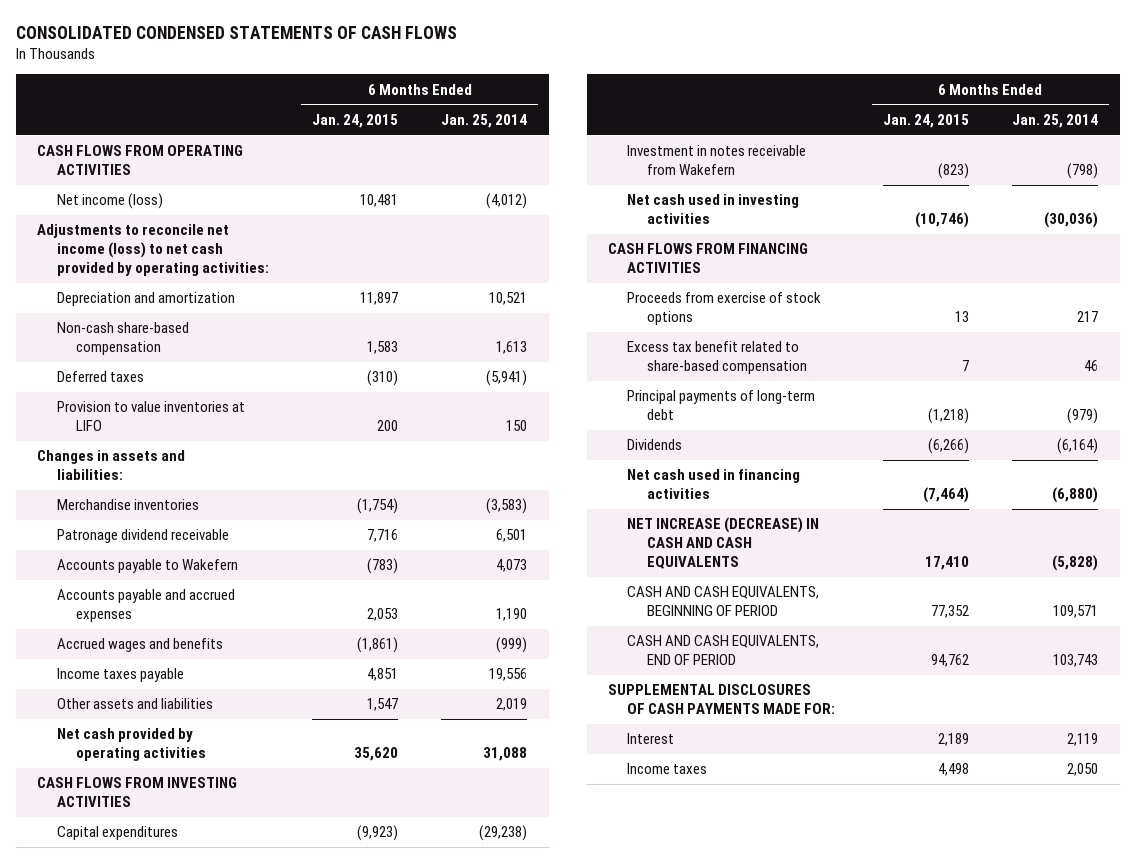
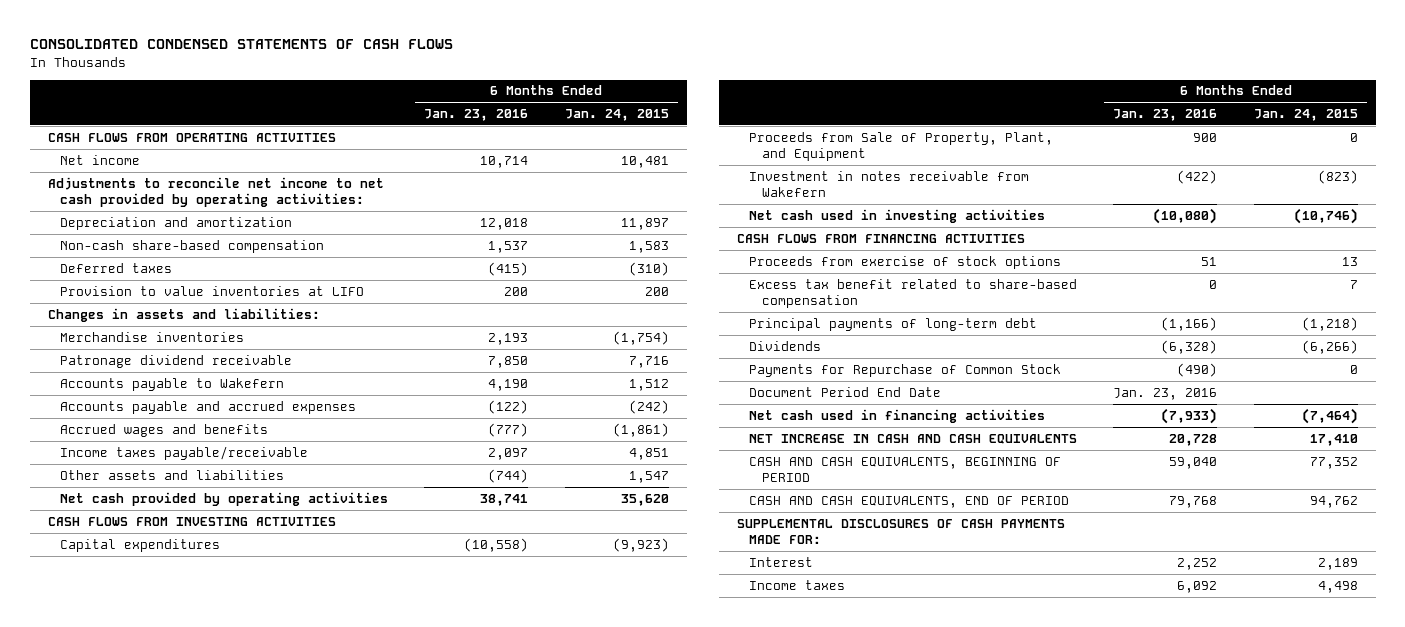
- | 6 Months Ended Jan. 24, 2015 | 6 Months Ended Jan. 25, 2014
+ | 6 Months Ended Jan. 23, 2016 | 6 Months Ended Jan. 24, 2015
- Net income (loss) | 10,481 | (4,012)
- Adjustments to reconcile net income (loss) to net cash provided by operating activities:
+ Net income | 10,714 | 10,481
+ Adjustments to reconcile net income to net cash provided by operating activities:
- Accounts payable to Wakefern | (783) | 4,073
- Accounts payable and accrued expenses | 2,053 | 1,190
+ Accounts payable to Wakefern | 4,190 | 1,512
+ Accounts payable and accrued expenses | (122) | (242)
- Income taxes payable | 4,851 | 19,556
+ Income taxes payable/receivable | 2,097 | 4,851
+ Proceeds from Sale of Property, Plant, and Equipment | 900 | 0
+ Payments for Repurchase of Common Stock | (490) | 0
+ Document Period End Date | Jan. 23, 2016 |
- NET INCREASE (DECREASE) IN CASH AND CASH EQUIVALENTS | 17,410 | (5,828)
+ NET INCREASE IN CASH AND CASH EQUIVALENTS | 20,728 | 17,410

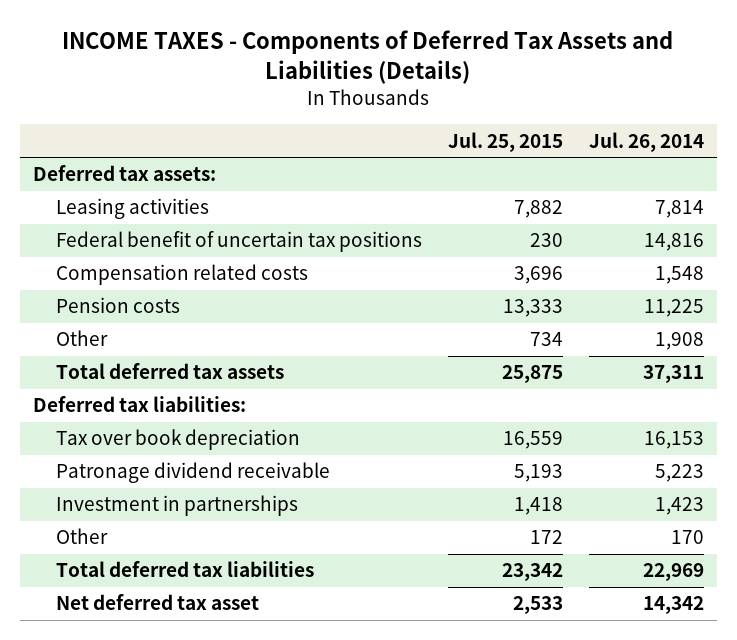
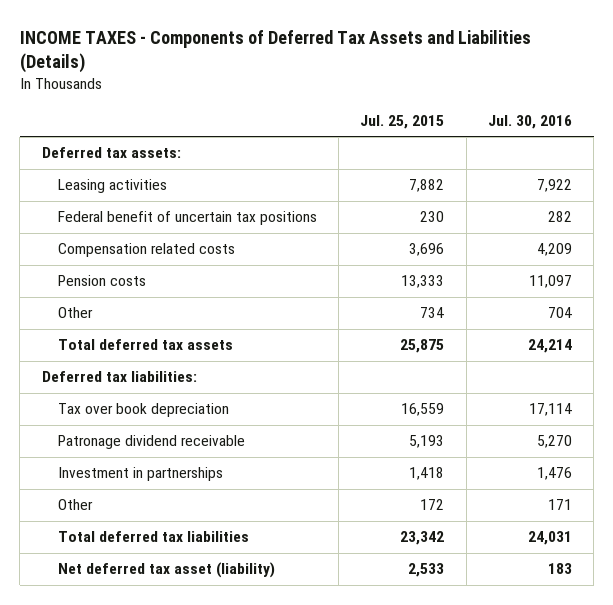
- | Jul. 25, 2015 | Jul. 26, 2014
+ | Jul. 25, 2015 | Jul. 30, 2016
- Net deferred tax asset | 2,533 | 14,342
+ Net deferred tax asset (liability) | 2,533 | 183

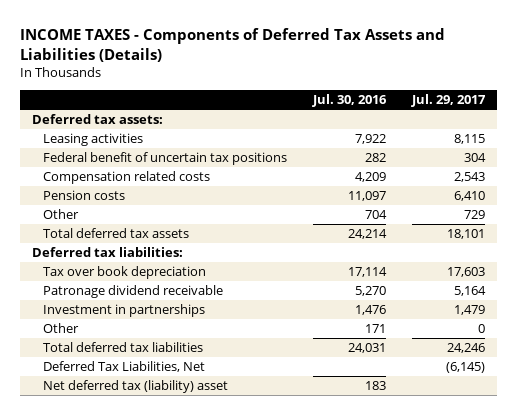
- | Jul. 25, 2015 | Jul. 30, 2016
+ | Jul. 30, 2016 | Jul. 29, 2017
- Net deferred tax asset (liability) | 2,533 | 183
+ Deferred Tax Liabilities, Net | | (6,145)
+ Net deferred tax (liability) asset | 183 |

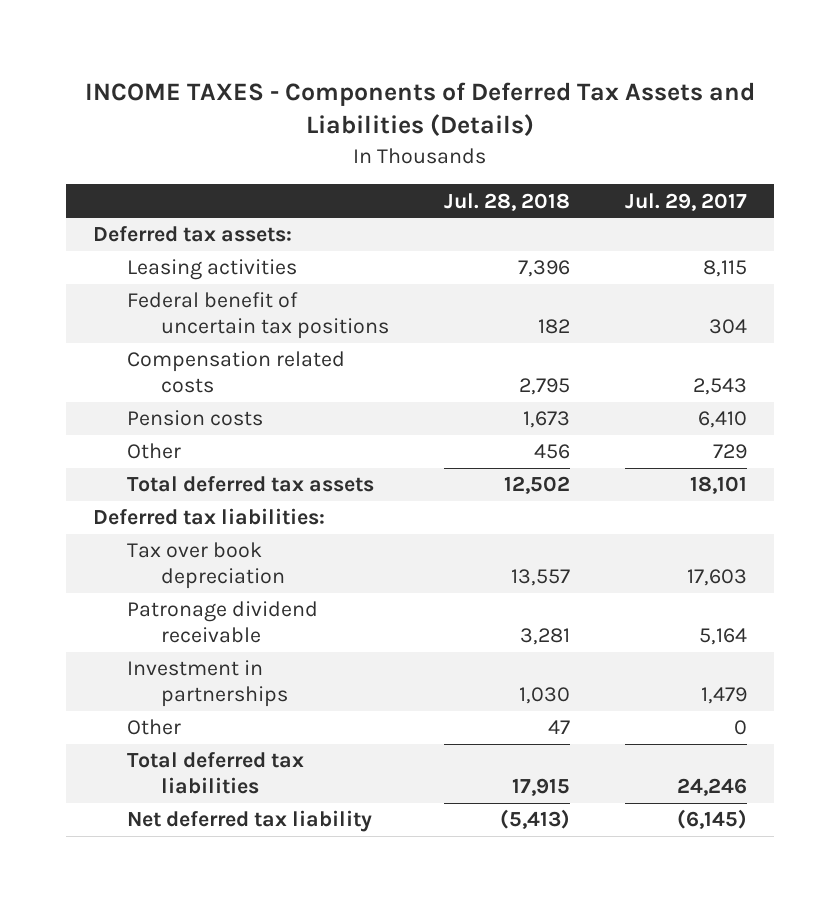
- | Jul. 30, 2016 | Jul. 29, 2017
+ | Jul. 28, 2018 | Jul. 29, 2017
- Deferred Tax Liabilities, Net | | (6,145)
- Net deferred tax (liability) asset | 183 |
+ Net deferred tax liability | (5,413) | (6,145)

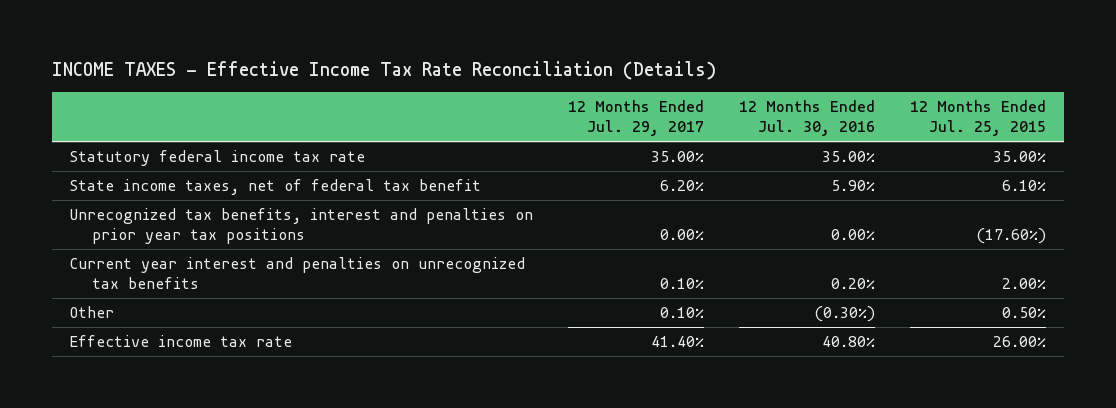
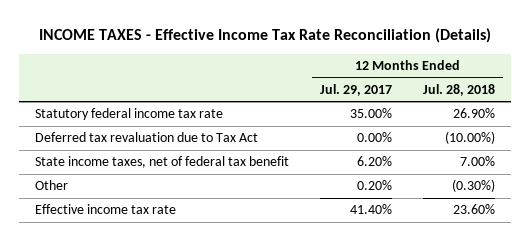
- | 12 Months Ended Jul. 29, 2017 | 12 Months Ended Jul. 30, 2016 | 12 Months Ended Jul. 25, 2015
+ | 12 Months Ended Jul. 29, 2017 | 12 Months Ended Jul. 28, 2018
+ Deferred tax revaluation due to Tax Act | 0.00% | (10.00%)
- Unrecognized tax benefits, interest and penalties on prior year tax positions | 0.00% | 0.00% | (17.60%)
- Current year interest and penalties on unrecognized tax benefits | 0.10% | 0.20% | 2.00%
- Other | 0.10% | (0.30%) | 0.50%
+ Other | 0.20% | (0.30%)

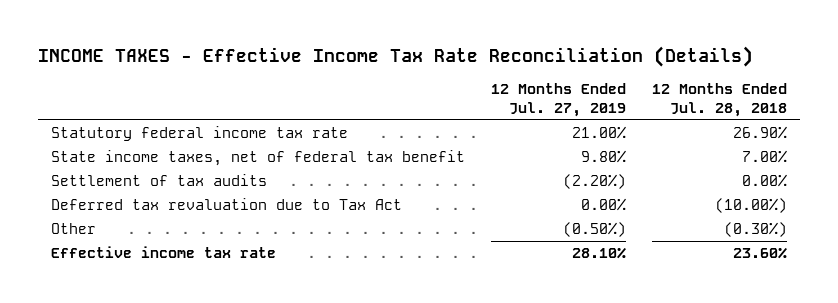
- | 12 Months Ended Jul. 29, 2017 | 12 Months Ended Jul. 28, 2018
+ | 12 Months Ended Jul. 27, 2019 | 12 Months Ended Jul. 28, 2018
+ Settlement of tax audits | (2.20%) | 0.00%
moved down: Deferred tax revaluation due to Tax Act | 0.00% | (10.00%)

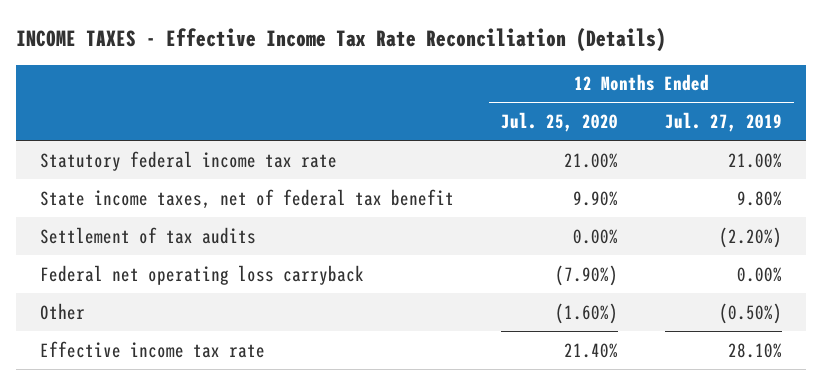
- | 12 Months Ended Jul. 27, 2019 | 12 Months Ended Jul. 28, 2018
+ | 12 Months Ended Jul. 25, 2020 | 12 Months Ended Jul. 27, 2019
- Deferred tax revaluation due to Tax Act | 0.00% | (10.00%)
+ Federal net operating loss carryback | (7.90%) | 0.00%

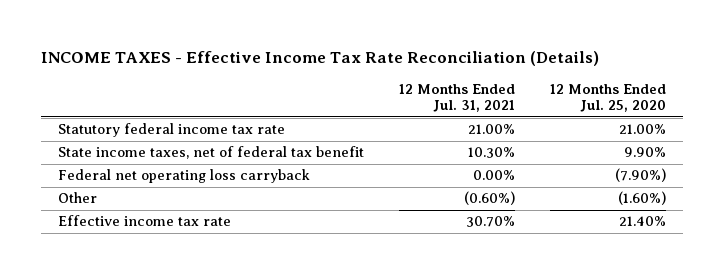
- | 12 Months Ended Jul. 25, 2020 | 12 Months Ended Jul. 27, 2019
+ | 12 Months Ended Jul. 31, 2021 | 12 Months Ended Jul. 25, 2020
- Settlement of tax audits | 0.00% | (2.20%)

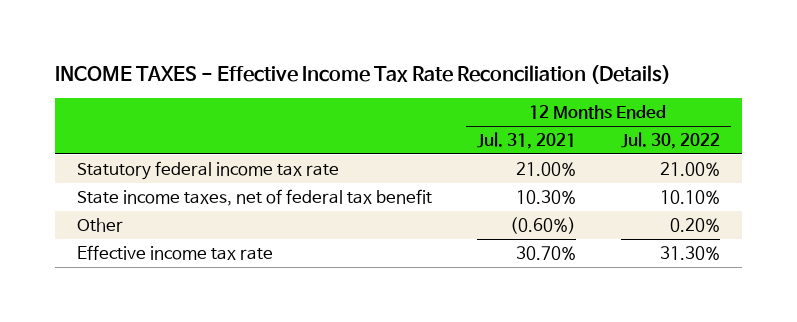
- | 12 Months Ended Jul. 31, 2021 | 12 Months Ended Jul. 25, 2020
+ | 12 Months Ended Jul. 31, 2021 | 12 Months Ended Jul. 30, 2022
- Federal net operating loss carryback | 0.00% | (7.90%)

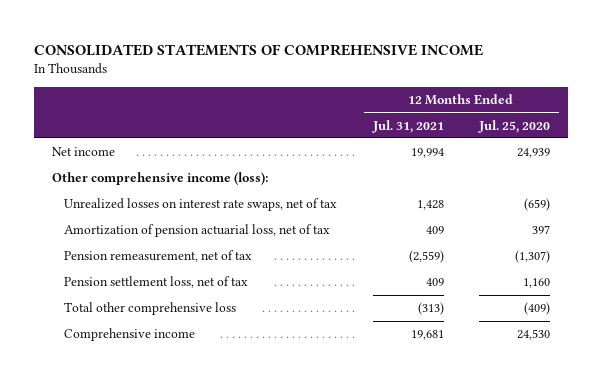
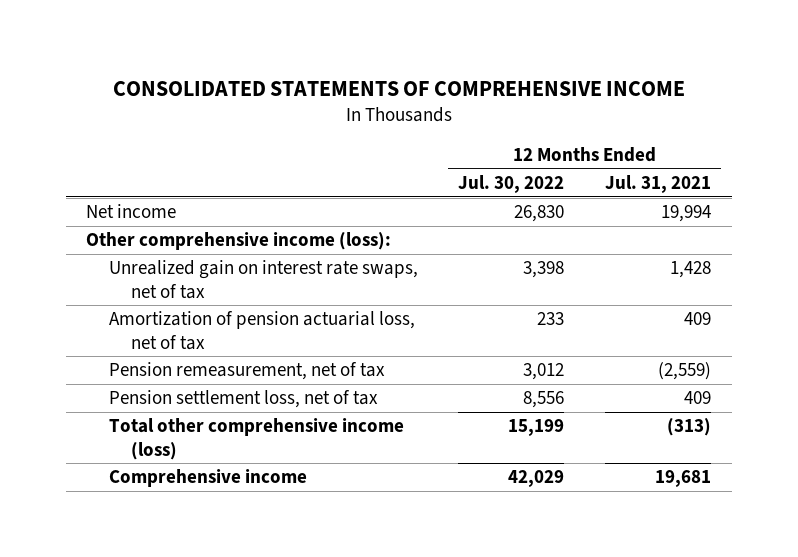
- | 12 Months Ended Jul. 31, 2021 | 12 Months Ended Jul. 25, 2020
+ | 12 Months Ended Jul. 30, 2022 | 12 Months Ended Jul. 31, 2021
- Unrealized losses on interest rate swaps, net of tax | 1,428 | (659)
+ Unrealized gain on interest rate swaps, net of tax | 3,398 | 1,428
- Total other comprehensive loss | (313) | (409)
+ Total other comprehensive income (loss) | 15,199 | (313)

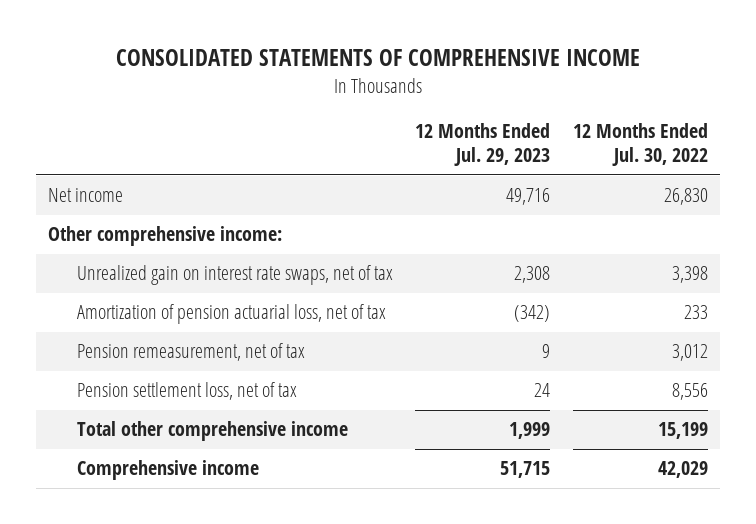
- | 12 Months Ended Jul. 30, 2022 | 12 Months Ended Jul. 31, 2021
+ | 12 Months Ended Jul. 29, 2023 | 12 Months Ended Jul. 30, 2022
- Other comprehensive income (loss):
+ Other comprehensive income:
- Total other comprehensive income (loss) | 15,199 | (313)
+ Total other comprehensive income | 1,999 | 15,199

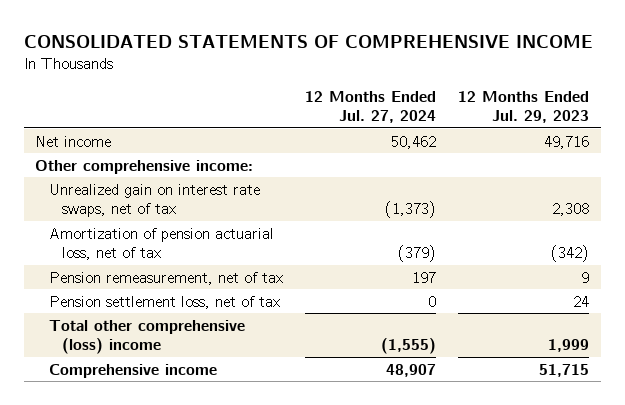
- | 12 Months Ended Jul. 29, 2023 | 12 Months Ended Jul. 30, 2022
+ | 12 Months Ended Jul. 27, 2024 | 12 Months Ended Jul. 29, 2023
- Total other comprehensive income | 1,999 | 15,199
+ Total other comprehensive (loss) income | (1,555) | 1,999

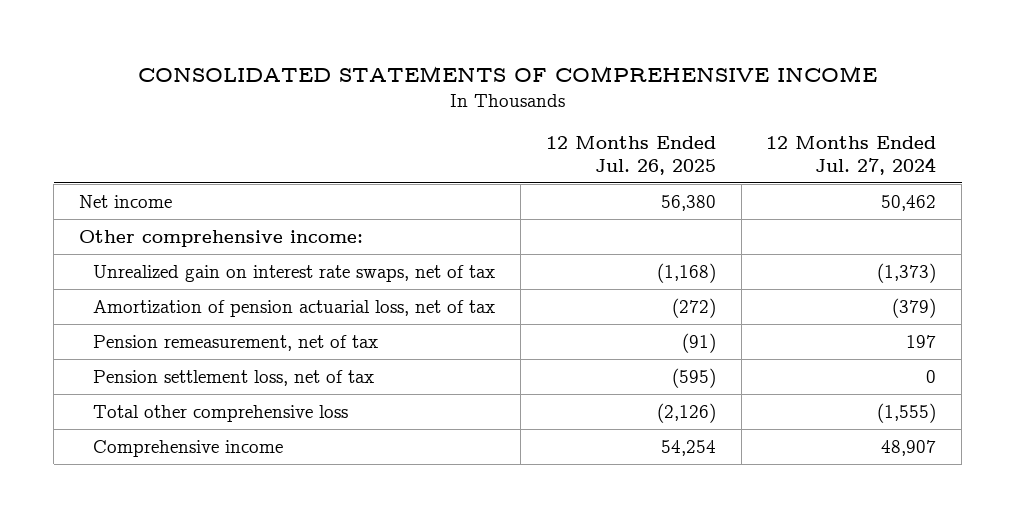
- | 12 Months Ended Jul. 27, 2024 | 12 Months Ended Jul. 29, 2023
+ | 12 Months Ended Jul. 26, 2025 | 12 Months Ended Jul. 27, 2024
- Total other comprehensive (loss) income | (1,555) | 1,999
+ Total other comprehensive loss | (2,126) | (1,555)

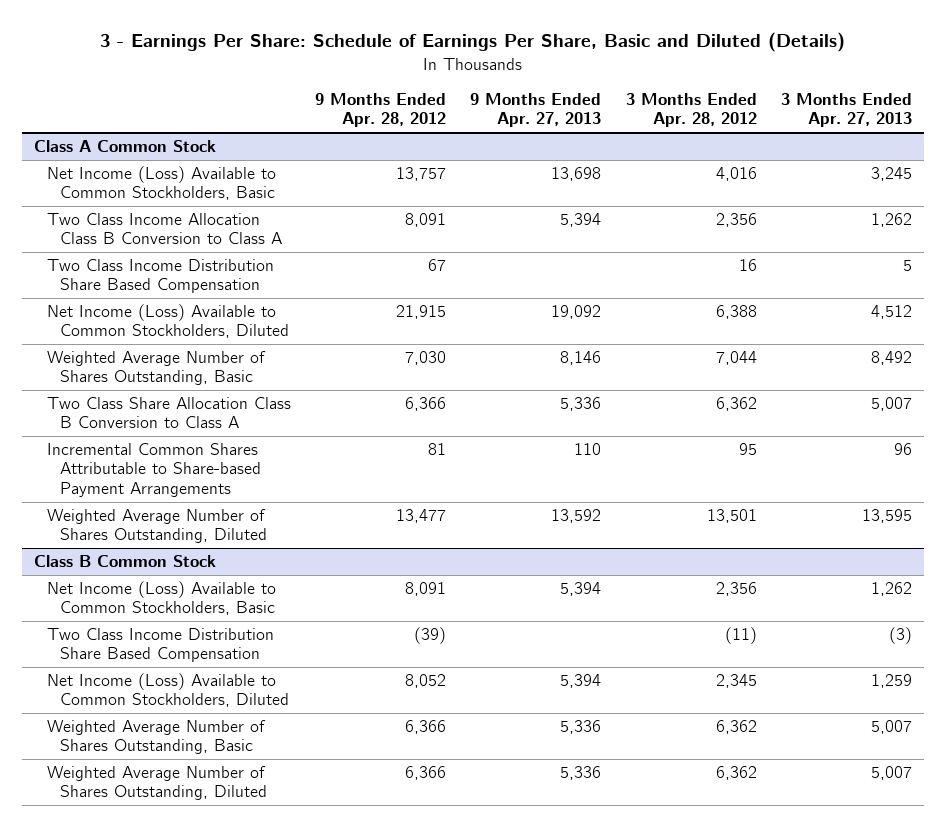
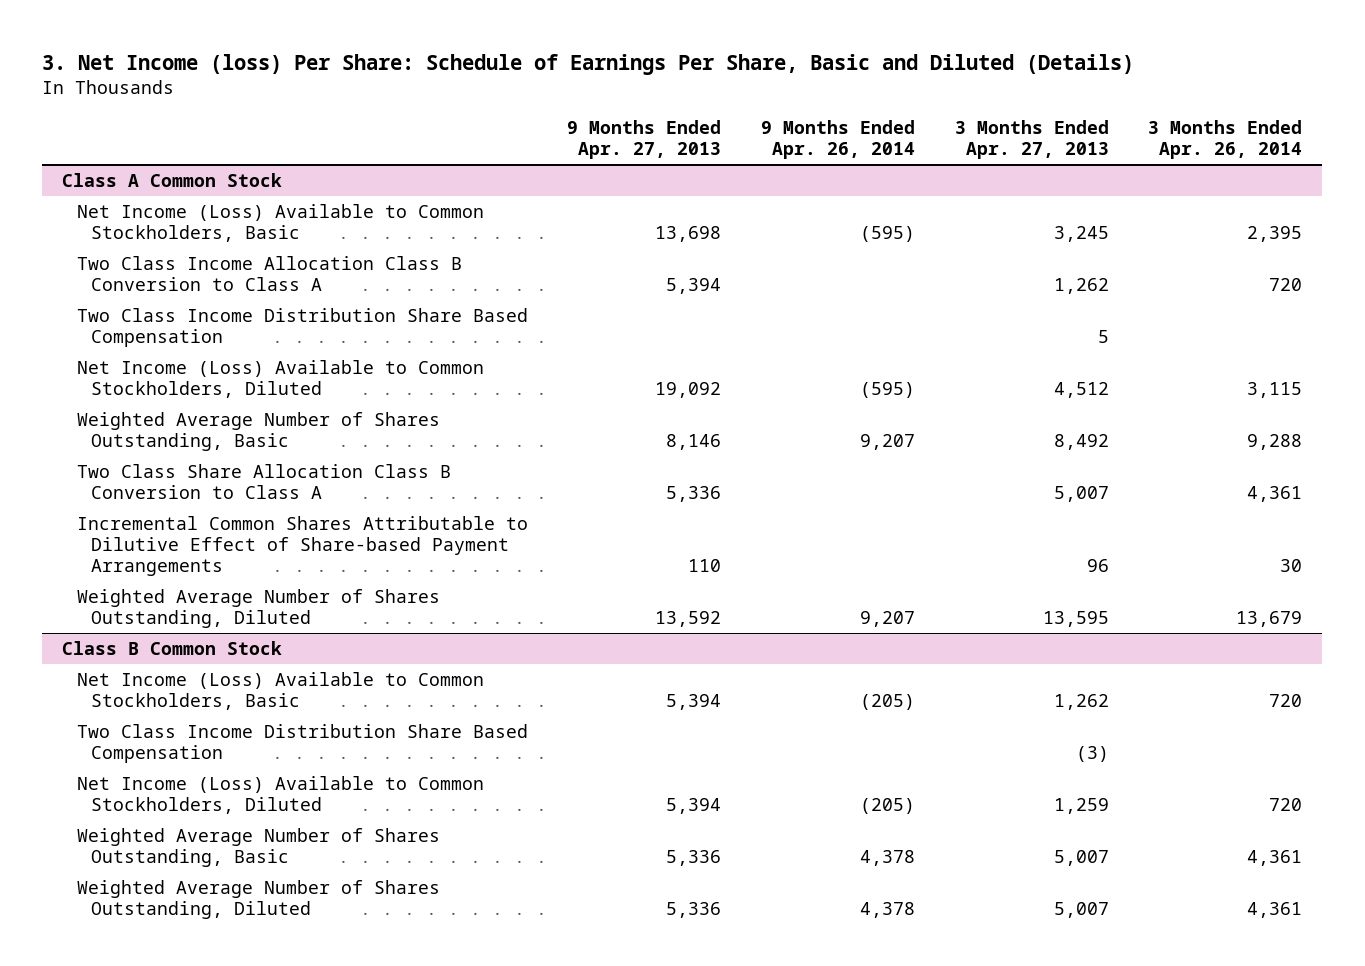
- 3 - Earnings Per Share: Schedule of Earnings Per Share, Basic and Diluted (Details)
+ 3. Net Income (loss) Per Share: Schedule of Earnings Per Share, Basic and Diluted (Details)
- | 9 Months Ended Apr. 28, 2012 | 9 Months Ended Apr. 27, 2013 | 3 Months Ended Apr. 28, 2012 | 3 Months Ended Apr. 27, 2013
+ | 9 Months Ended Apr. 27, 2013 | 9 Months Ended Apr. 26, 2014 | 3 Months Ended Apr. 27, 2013 | 3 Months Ended Apr. 26, 2014
@ Class A Common Stock
- Incremental Common Shares Attributable to Share-based Payment Arrangements | 81 | 110 | 95 | 96
+ Incremental Common Shares Attributable to Dilutive Effect of Share-based Payment Arrangements | 110 | | 96 | 30

